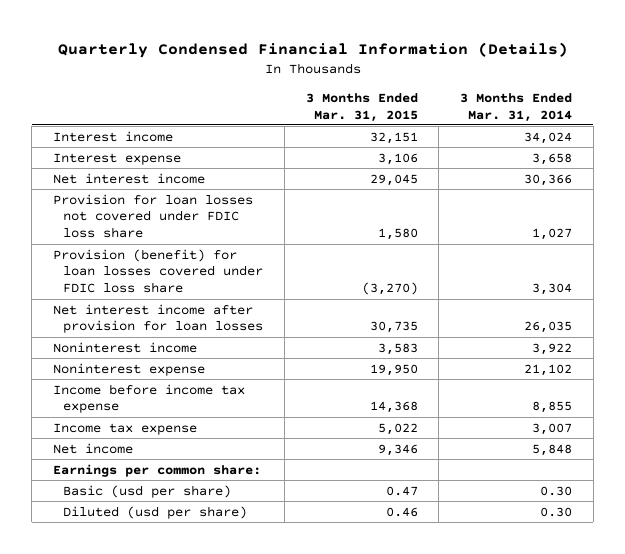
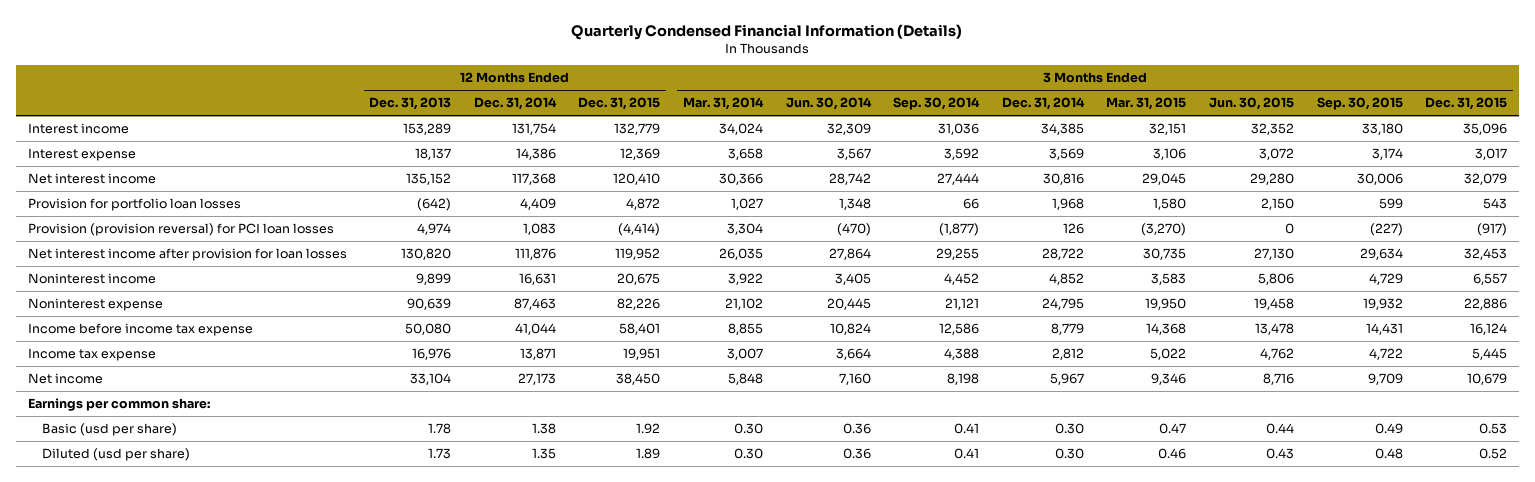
- | 3 Months Ended Mar. 31, 2015 | 3 Months Ended Mar. 31, 2014
+ | 12 Months Ended Dec. 31, 2013 | 12 Months Ended Dec. 31, 2014 | 12 Months Ended Dec. 31, 2015 | 3 Months Ended Mar. 31, 2014 | 3 Months Ended Jun. 30, 2014 | 3 Months Ended Sep. 30, 2014 | 3 Months Ended Dec. 31, 2014 | 3 Months Ended Mar. 31, 2015 | 3 Months Ended Jun. 30, 2015 | 3 Months Ended Sep. 30, 2015 | 3 Months Ended Dec. 31, 2015
- Provision for loan losses not covered under FDIC loss share | 1,580 | 1,027
- Provision (benefit) for loan losses covered under FDIC loss share | (3,270) | 3,304
+ Provision for portfolio loan losses | (642) | 4,409 | 4,872 | 1,027 | 1,348 | 66 | 1,968 | 1,580 | 2,150 | 599 | 543
+ Provision (provision reversal) for PCI loan losses | 4,974 | 1,083 | (4,414) | 3,304 | (470) | (1,877) | 126 | (3,270) | 0 | (227) | (917)

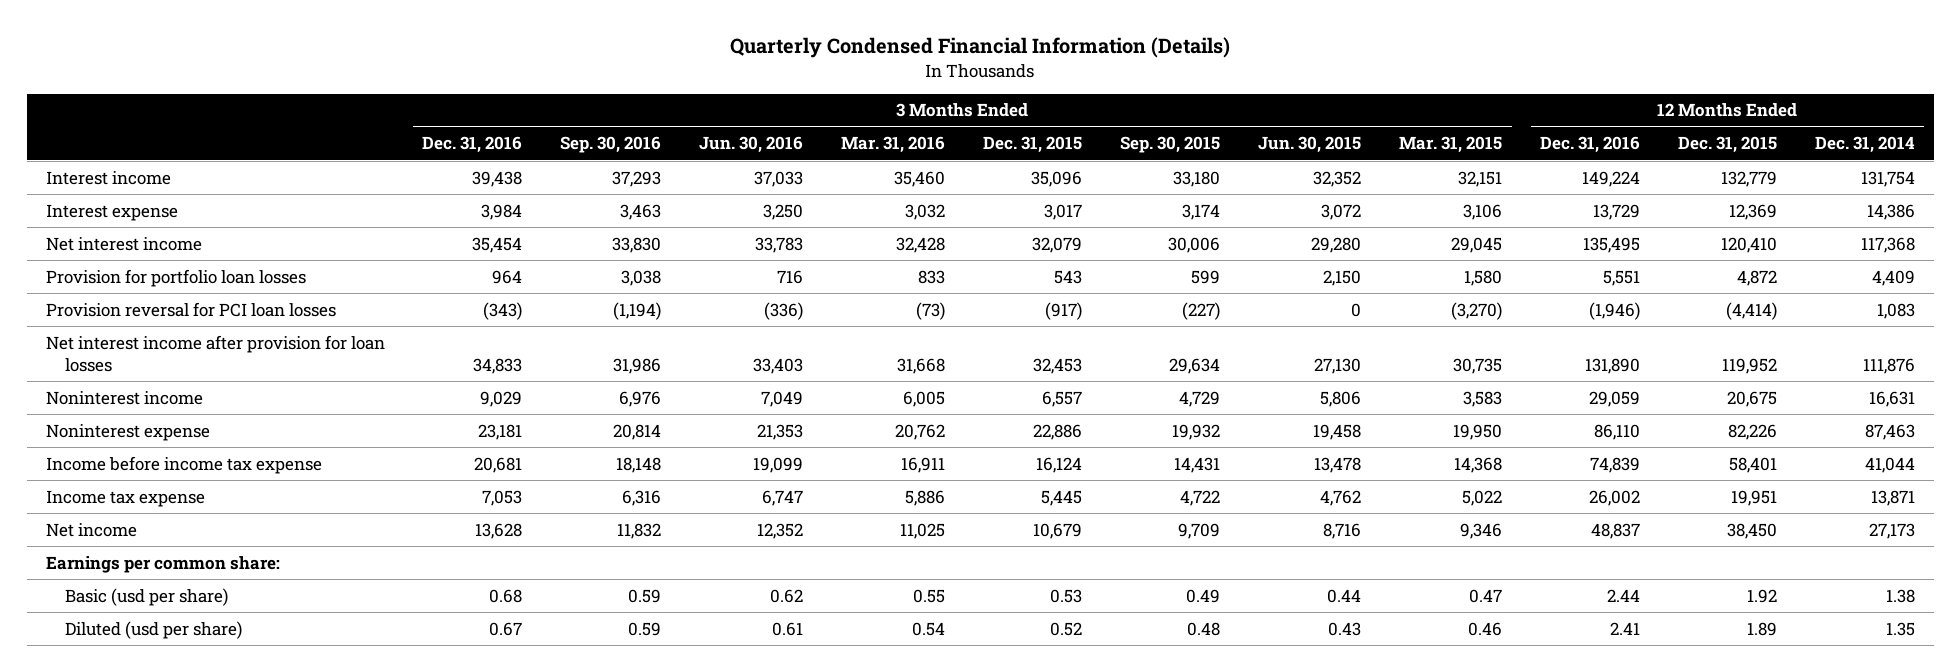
- | 12 Months Ended Dec. 31, 2013 | 12 Months Ended Dec. 31, 2014 | 12 Months Ended Dec. 31, 2015 | 3 Months Ended Mar. 31, 2014 | 3 Months Ended Jun. 30, 2014 | 3 Months Ended Sep. 30, 2014 | 3 Months Ended Dec. 31, 2014 | 3 Months Ended Mar. 31, 2015 | 3 Months Ended Jun. 30, 2015 | 3 Months Ended Sep. 30, 2015 | 3 Months Ended Dec. 31, 2015
+ | 3 Months Ended Dec. 31, 2016 | 3 Months Ended Sep. 30, 2016 | 3 Months Ended Jun. 30, 2016 | 3 Months Ended Mar. 31, 2016 | 3 Months Ended Dec. 31, 2015 | 3 Months Ended Sep. 30, 2015 | 3 Months Ended Jun. 30, 2015 | 3 Months Ended Mar. 31, 2015 | 12 Months Ended Dec. 31, 2016 | 12 Months Ended Dec. 31, 2015 | 12 Months Ended Dec. 31, 2014
- Provision (provision reversal) for PCI loan losses | 4,974 | 1,083 | (4,414) | 3,304 | (470) | (1,877) | 126 | (3,270) | 0 | (227) | (917)
+ Provision reversal for PCI loan losses | (343) | (1,194) | (336) | (73) | (917) | (227) | 0 | (3,270) | (1,946) | (4,414) | 1,083

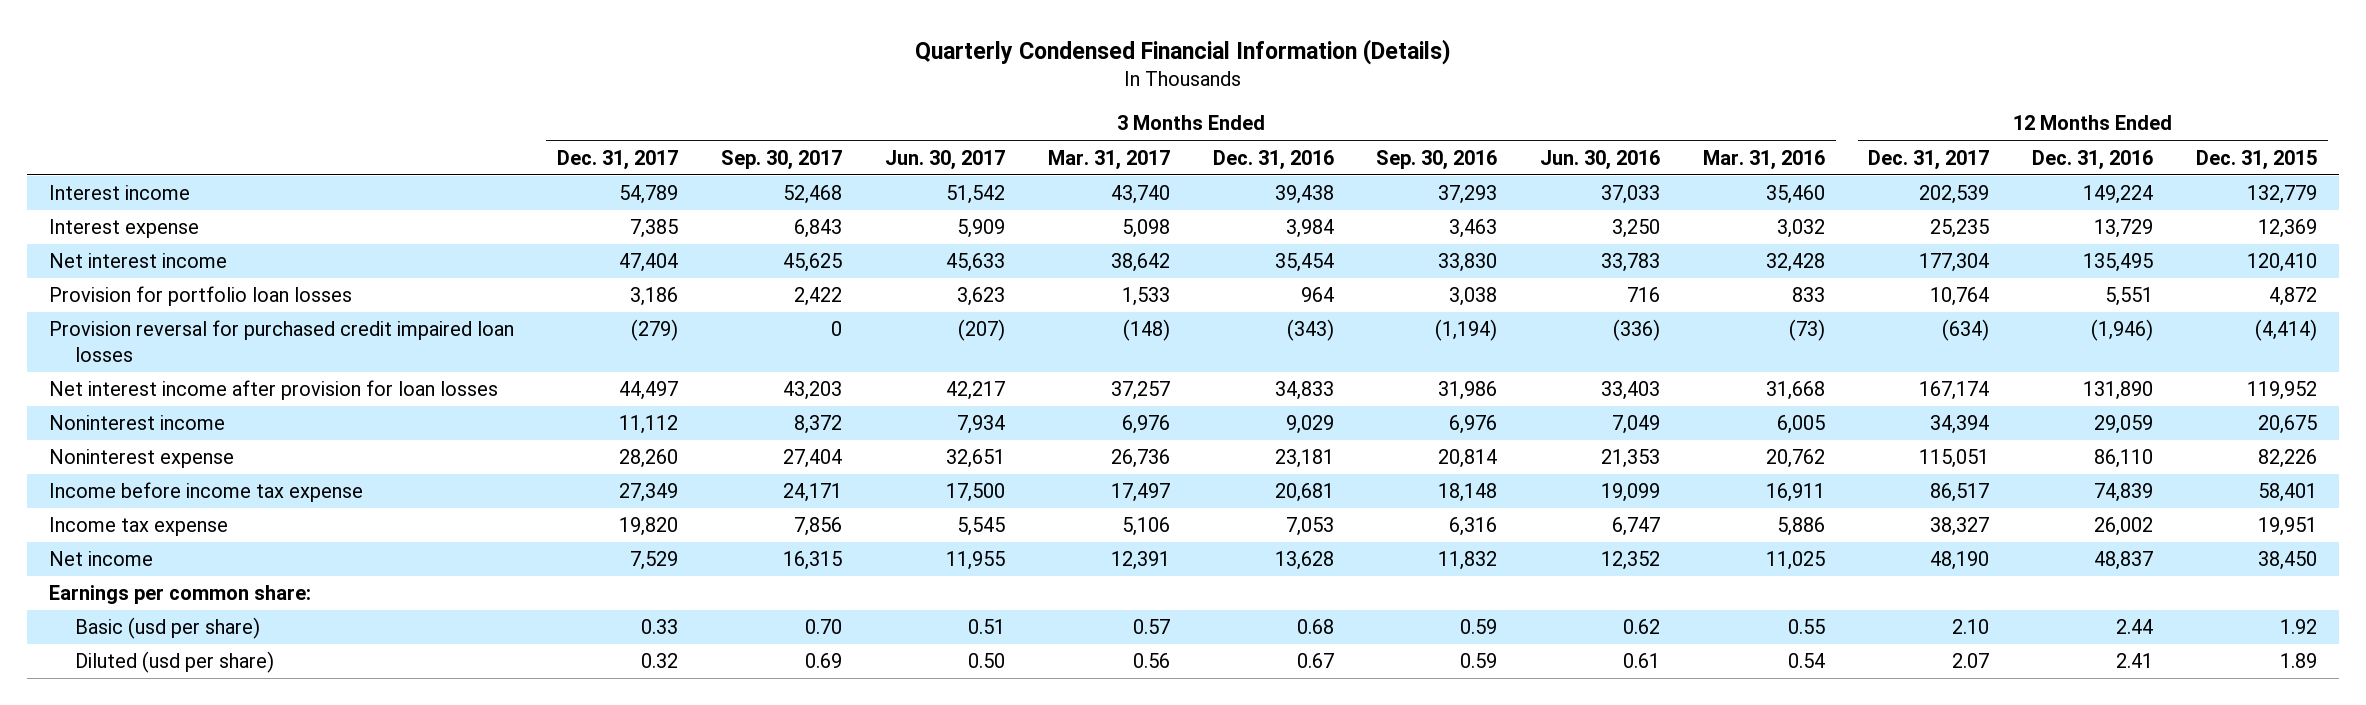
- | 3 Months Ended Dec. 31, 2016 | 3 Months Ended Sep. 30, 2016 | 3 Months Ended Jun. 30, 2016 | 3 Months Ended Mar. 31, 2016 | 3 Months Ended Dec. 31, 2015 | 3 Months Ended Sep. 30, 2015 | 3 Months Ended Jun. 30, 2015 | 3 Months Ended Mar. 31, 2015 | 12 Months Ended Dec. 31, 2016 | 12 Months Ended Dec. 31, 2015 | 12 Months Ended Dec. 31, 2014
+ | 3 Months Ended Dec. 31, 2017 | 3 Months Ended Sep. 30, 2017 | 3 Months Ended Jun. 30, 2017 | 3 Months Ended Mar. 31, 2017 | 3 Months Ended Dec. 31, 2016 | 3 Months Ended Sep. 30, 2016 | 3 Months Ended Jun. 30, 2016 | 3 Months Ended Mar. 31, 2016 | 12 Months Ended Dec. 31, 2017 | 12 Months Ended Dec. 31, 2016 | 12 Months Ended Dec. 31, 2015
- Provision reversal for PCI loan losses | (343) | (1,194) | (336) | (73) | (917) | (227) | 0 | (3,270) | (1,946) | (4,414) | 1,083
+ Provision reversal for purchased credit impaired loan losses | (279) | 0 | (207) | (148) | (343) | (1,194) | (336) | (73) | (634) | (1,946) | (4,414)

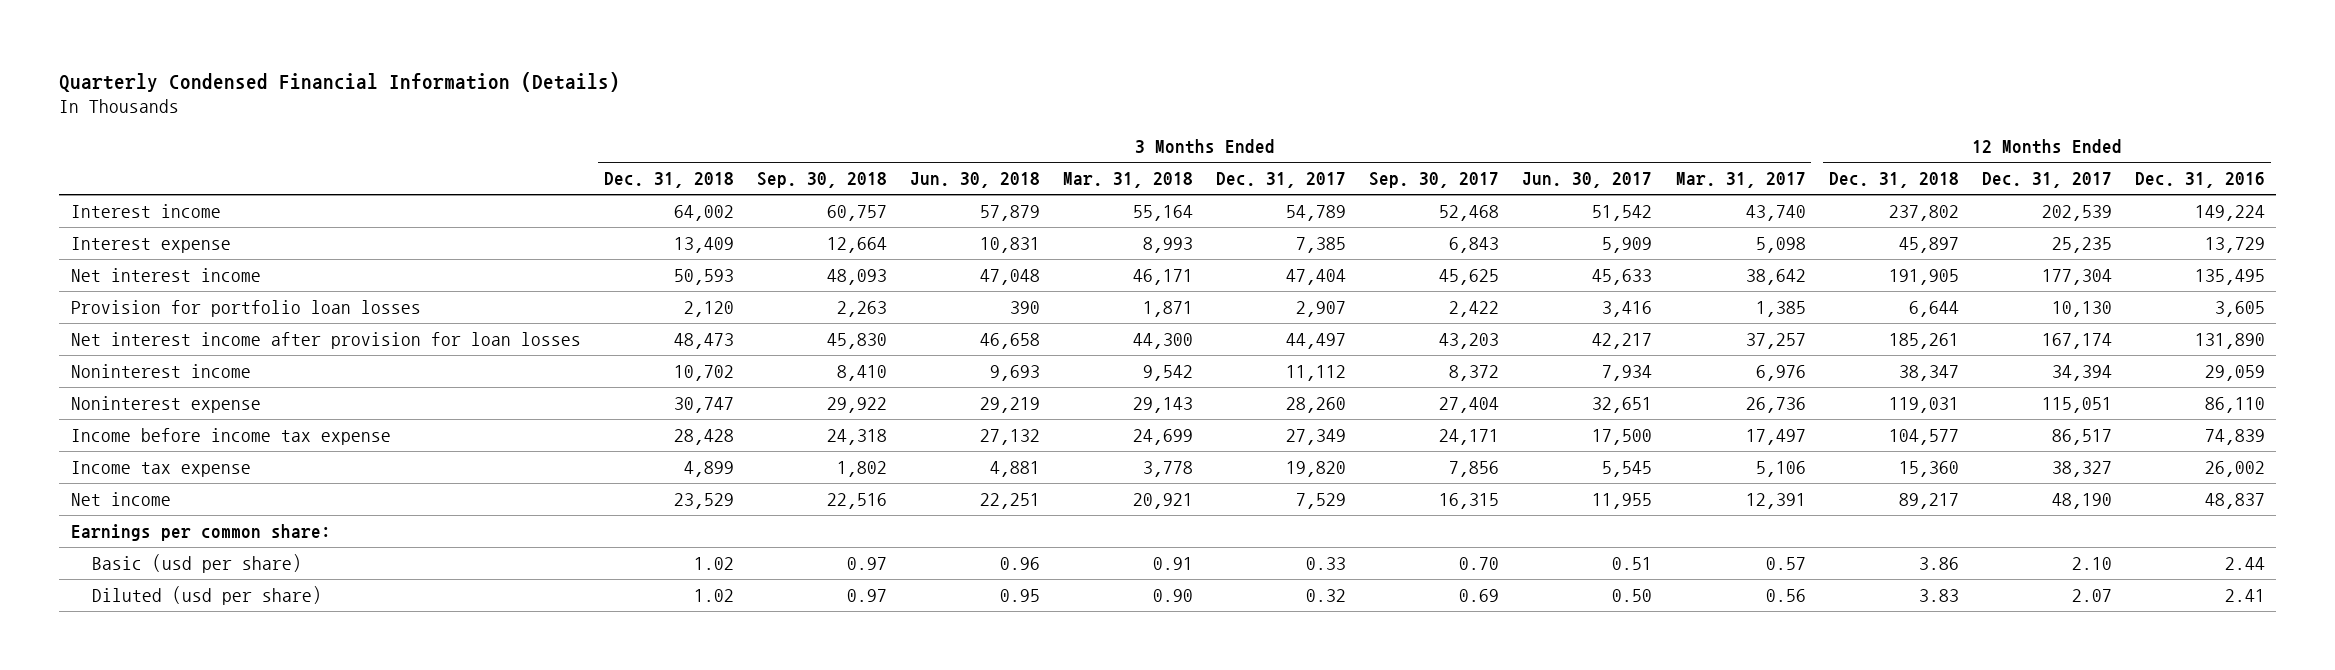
- | 3 Months Ended Dec. 31, 2017 | 3 Months Ended Sep. 30, 2017 | 3 Months Ended Jun. 30, 2017 | 3 Months Ended Mar. 31, 2017 | 3 Months Ended Dec. 31, 2016 | 3 Months Ended Sep. 30, 2016 | 3 Months Ended Jun. 30, 2016 | 3 Months Ended Mar. 31, 2016 | 12 Months Ended Dec. 31, 2017 | 12 Months Ended Dec. 31, 2016 | 12 Months Ended Dec. 31, 2015
+ | 3 Months Ended Dec. 31, 2018 | 3 Months Ended Sep. 30, 2018 | 3 Months Ended Jun. 30, 2018 | 3 Months Ended Mar. 31, 2018 | 3 Months Ended Dec. 31, 2017 | 3 Months Ended Sep. 30, 2017 | 3 Months Ended Jun. 30, 2017 | 3 Months Ended Mar. 31, 2017 | 12 Months Ended Dec. 31, 2018 | 12 Months Ended Dec. 31, 2017 | 12 Months Ended Dec. 31, 2016
- Provision for portfolio loan losses | 3,186 | 2,422 | 3,623 | 1,533 | 964 | 3,038 | 716 | 833 | 10,764 | 5,551 | 4,872
- Provision reversal for purchased credit impaired loan losses | (279) | 0 | (207) | (148) | (343) | (1,194) | (336) | (73) | (634) | (1,946) | (4,414)
+ Provision for portfolio loan losses | 2,120 | 2,263 | 390 | 1,871 | 2,907 | 2,422 | 3,416 | 1,385 | 6,644 | 10,130 | 3,605

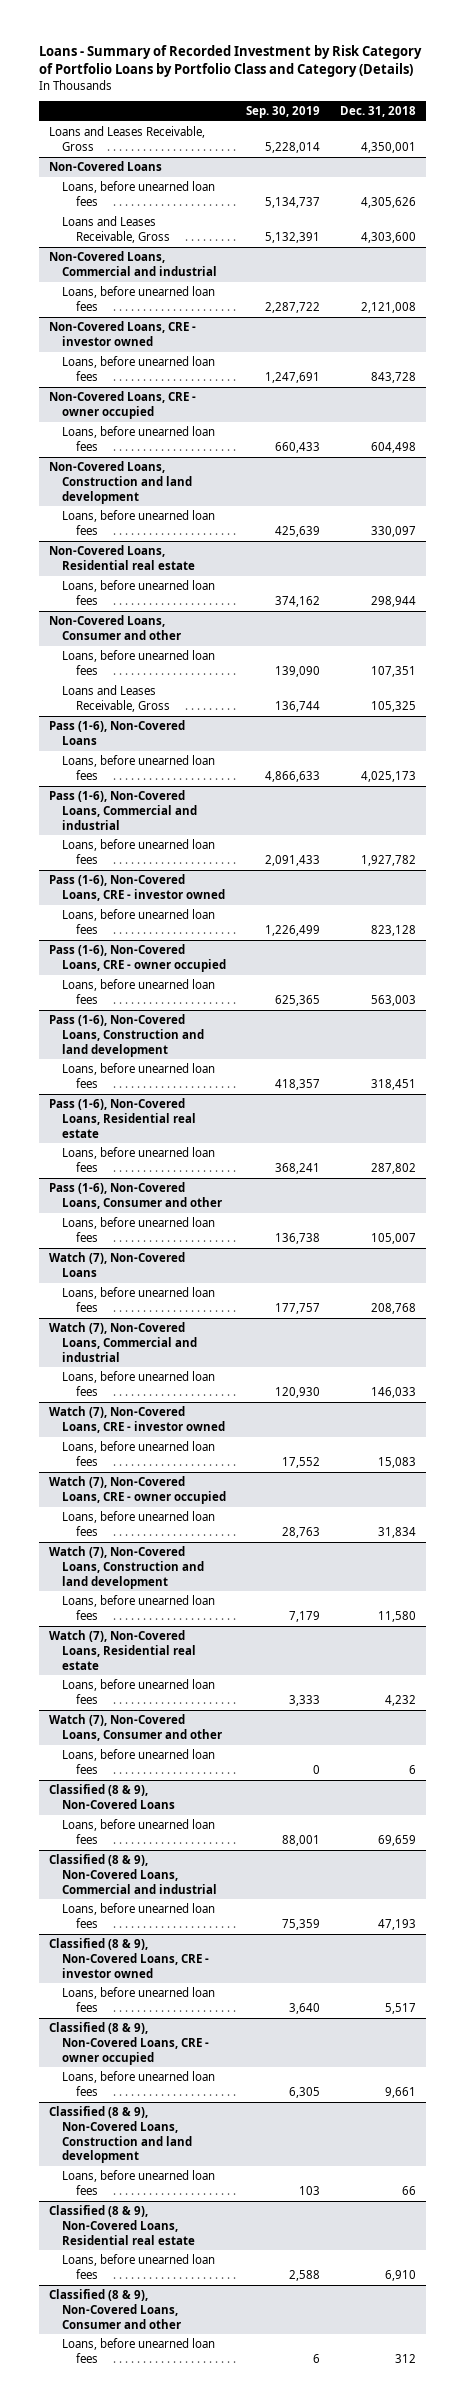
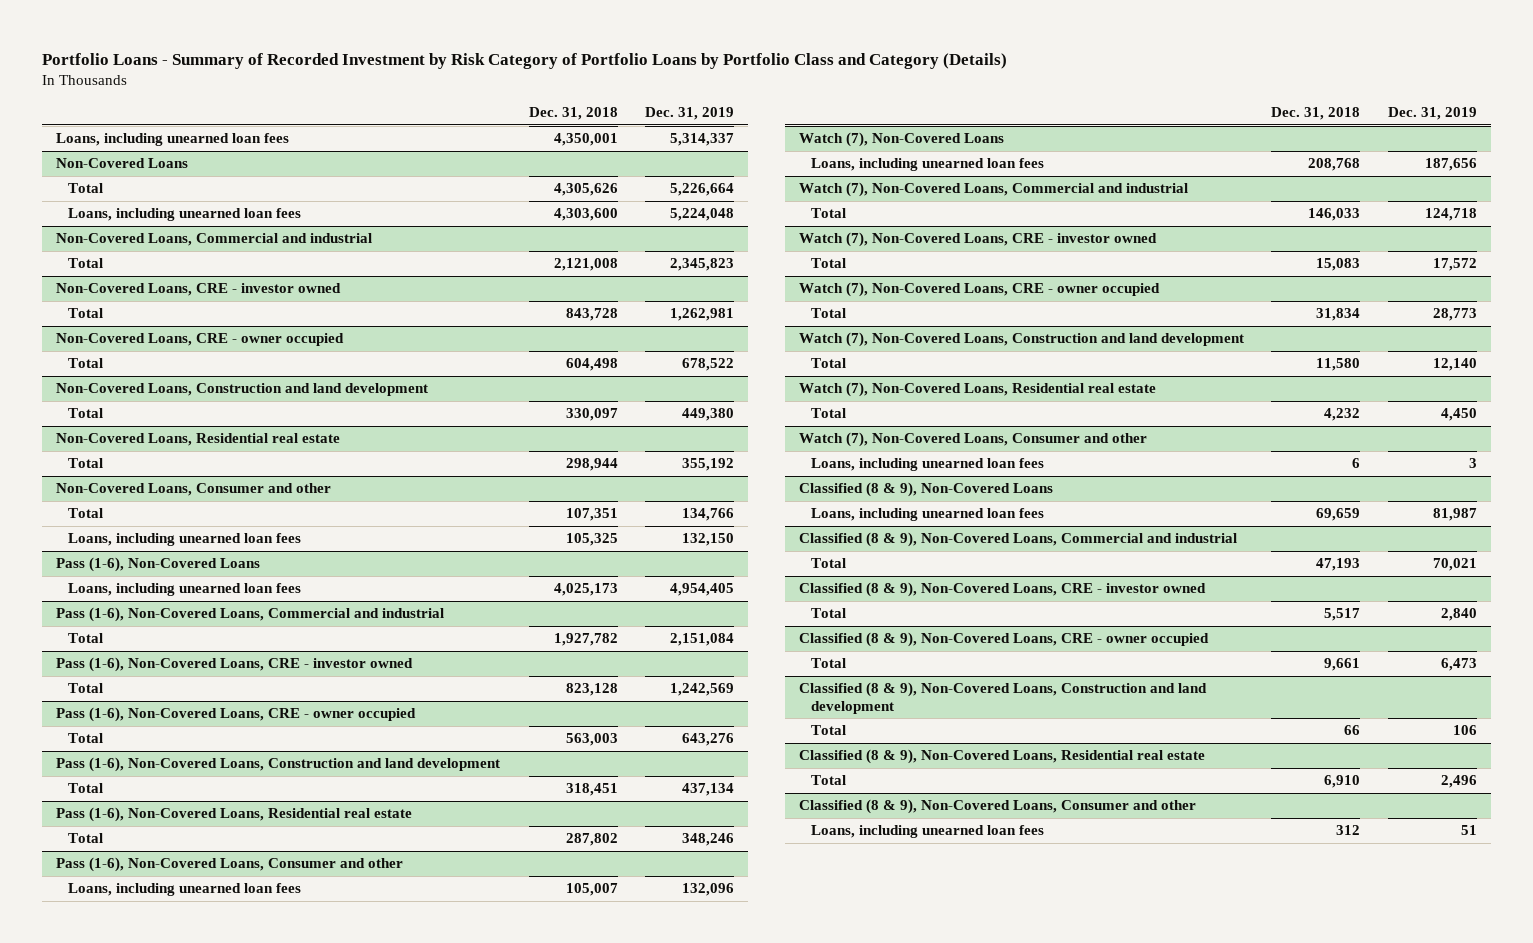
- Loans - Summary of Recorded Investment by Risk Category of Portfolio Loans by Portfolio Class and Category (Details)
+ Portfolio Loans - Summary of Recorded Investment by Risk Category of Portfolio Loans by Portfolio Class and Category (Details)
- | Sep. 30, 2019 | Dec. 31, 2018
+ | Dec. 31, 2018 | Dec. 31, 2019
- Loans and Leases Receivable, Gross | 5,228,014 | 4,350,001
+ Loans, including unearned loan fees | 4,350,001 | 5,314,337
@ Non-Covered Loans
- Loans, before unearned loan fees | 5,134,737 | 4,305,626
- Loans and Leases Receivable, Gross | 5,132,391 | 4,303,600
+ Total | 4,305,626 | 5,226,664
+ Loans, including unearned loan fees | 4,303,600 | 5,224,048
@ Non-Covered Loans, Commercial and industrial
- Loans, before unearned loan fees | 2,287,722 | 2,121,008
+ Total | 2,121,008 | 2,345,823
@ Non-Covered Loans, CRE - investor owned
- Loans, before unearned loan fees | 1,247,691 | 843,728
+ Total | 843,728 | 1,262,981
@ Non-Covered Loans, CRE - owner occupied
- Loans, before unearned loan fees | 660,433 | 604,498
+ Total | 604,498 | 678,522
@ Non-Covered Loans, Construction and land development
- Loans, before unearned loan fees | 425,639 | 330,097
+ Total | 330,097 | 449,380
@ Non-Covered Loans, Residential real estate
- Loans, before unearned loan fees | 374,162 | 298,944
+ Total | 298,944 | 355,192
@ Non-Covered Loans, Consumer and other
- Loans, before unearned loan fees | 139,090 | 107,351
- Loans and Leases Receivable, Gross | 136,744 | 105,325
+ Total | 107,351 | 134,766
+ Loans, including unearned loan fees | 105,325 | 132,150
@ Pass (1-6), Non-Covered Loans
- Loans, before unearned loan fees | 4,866,633 | 4,025,173
+ Loans, including unearned loan fees | 4,025,173 | 4,954,405
@ Pass (1-6), Non-Covered Loans, Commercial and industrial
- Loans, before unearned loan fees | 2,091,433 | 1,927,782
+ Total | 1,927,782 | 2,151,084
@ Pass (1-6), Non-Covered Loans, CRE - investor owned
- Loans, before unearned loan fees | 1,226,499 | 823,128
+ Total | 823,128 | 1,242,569
@ Pass (1-6), Non-Covered Loans, CRE - owner occupied
- Loans, before unearned loan fees | 625,365 | 563,003
+ Total | 563,003 | 643,276
@ Pass (1-6), Non-Covered Loans, Construction and land development
- Loans, before unearned loan fees | 418,357 | 318,451
+ Total | 318,451 | 437,134
@ Pass (1-6), Non-Covered Loans, Residential real estate
- Loans, before unearned loan fees | 368,241 | 287,802
+ Total | 287,802 | 348,246
@ Pass (1-6), Non-Covered Loans, Consumer and other
- Loans, before unearned loan fees | 136,738 | 105,007
+ Loans, including unearned loan fees | 105,007 | 132,096
@ Watch (7), Non-Covered Loans
- Loans, before unearned loan fees | 177,757 | 208,768
+ Loans, including unearned loan fees | 208,768 | 187,656
@ Watch (7), Non-Covered Loans, Commercial and industrial
- Loans, before unearned loan fees | 120,930 | 146,033
+ Total | 146,033 | 124,718
@ Watch (7), Non-Covered Loans, CRE - investor owned
- Loans, before unearned loan fees | 17,552 | 15,083
+ Total | 15,083 | 17,572
@ Watch (7), Non-Covered Loans, CRE - owner occupied
- Loans, before unearned loan fees | 28,763 | 31,834
+ Total | 31,834 | 28,773
@ Watch (7), Non-Covered Loans, Construction and land development
- Loans, before unearned loan fees | 7,179 | 11,580
+ Total | 11,580 | 12,140
@ Watch (7), Non-Covered Loans, Residential real estate
- Loans, before unearned loan fees | 3,333 | 4,232
+ Total | 4,232 | 4,450
@ Watch (7), Non-Covered Loans, Consumer and other
- Loans, before unearned loan fees | 0 | 6
+ Loans, including unearned loan fees | 6 | 3
@ Classified (8 & 9), Non-Covered Loans
- Loans, before unearned loan fees | 88,001 | 69,659
+ Loans, including unearned loan fees | 69,659 | 81,987
@ Classified (8 & 9), Non-Covered Loans, Commercial and industrial
- Loans, before unearned loan fees | 75,359 | 47,193
+ Total | 47,193 | 70,021
@ Classified (8 & 9), Non-Covered Loans, CRE - investor owned
- Loans, before unearned loan fees | 3,640 | 5,517
+ Total | 5,517 | 2,840
@ Classified (8 & 9), Non-Covered Loans, CRE - owner occupied
- Loans, before unearned loan fees | 6,305 | 9,661
+ Total | 9,661 | 6,473
@ Classified (8 & 9), Non-Covered Loans, Construction and land development
- Loans, before unearned loan fees | 103 | 66
+ Total | 66 | 106
@ Classified (8 & 9), Non-Covered Loans, Residential real estate
- Loans, before unearned loan fees | 2,588 | 6,910
+ Total | 6,910 | 2,496
@ Classified (8 & 9), Non-Covered Loans, Consumer and other
- Loans, before unearned loan fees | 6 | 312
+ Loans, including unearned loan fees | 312 | 51

